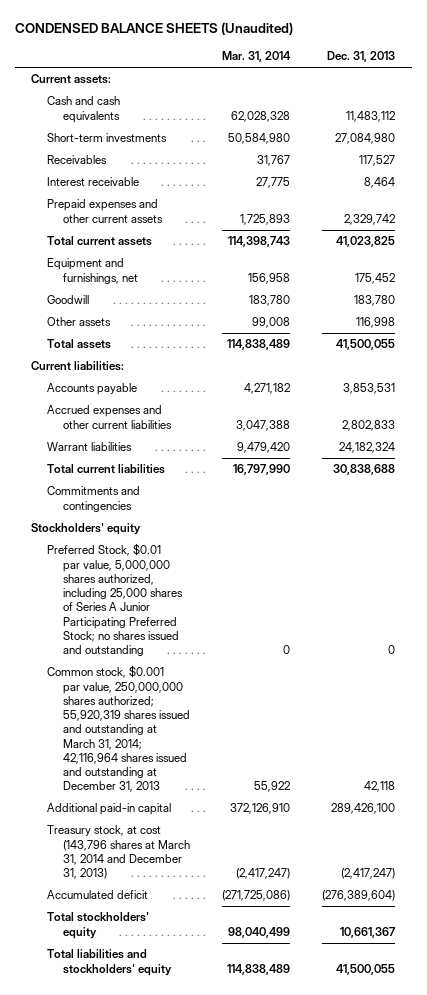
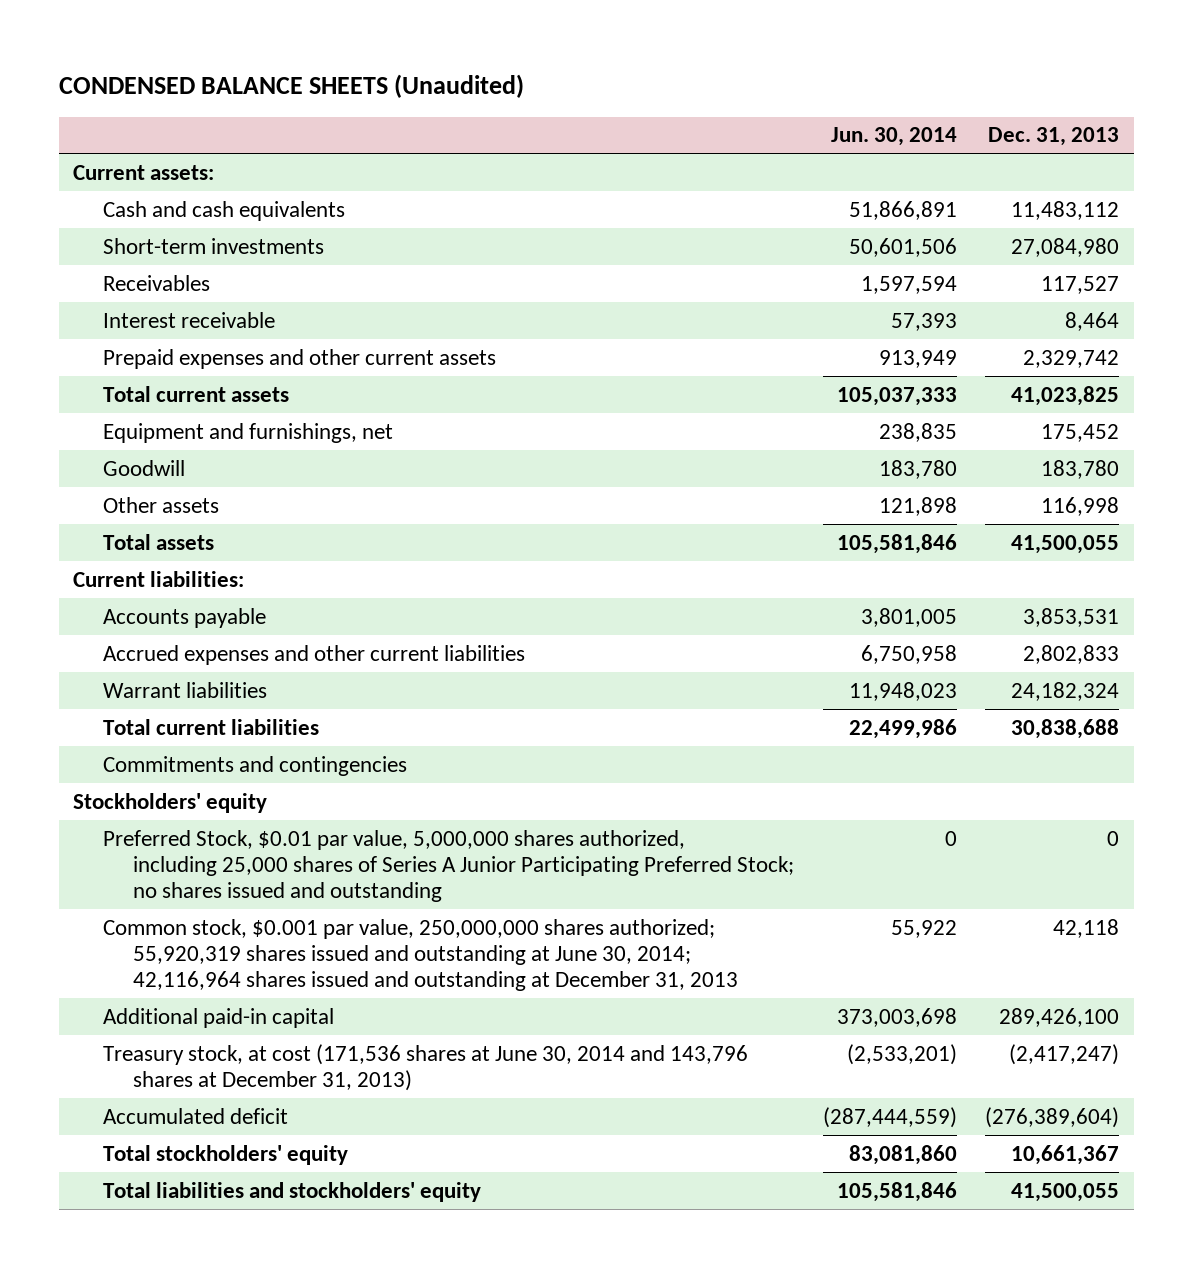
- | Mar. 31, 2014 | Dec. 31, 2013
+ | Jun. 30, 2014 | Dec. 31, 2013
- Common stock, $0.001 par value, 250,000,000 shares authorized; 55,920,319 shares issued and outstanding at March 31, 2014; 42,116,964 shares issued and outstanding at December 31, 2013 | 55,922 | 42,118
+ Common stock, $0.001 par value, 250,000,000 shares authorized; 55,920,319 shares issued and outstanding at June 30, 2014; 42,116,964 shares issued and outstanding at December 31, 2013 | 55,922 | 42,118
- Treasury stock, at cost (143,796 shares at March 31, 2014 and December 31, 2013) | (2,417,247) | (2,417,247)
+ Treasury stock, at cost (171,536 shares at June 30, 2014 and 143,796 shares at December 31, 2013) | (2,533,201) | (2,417,247)

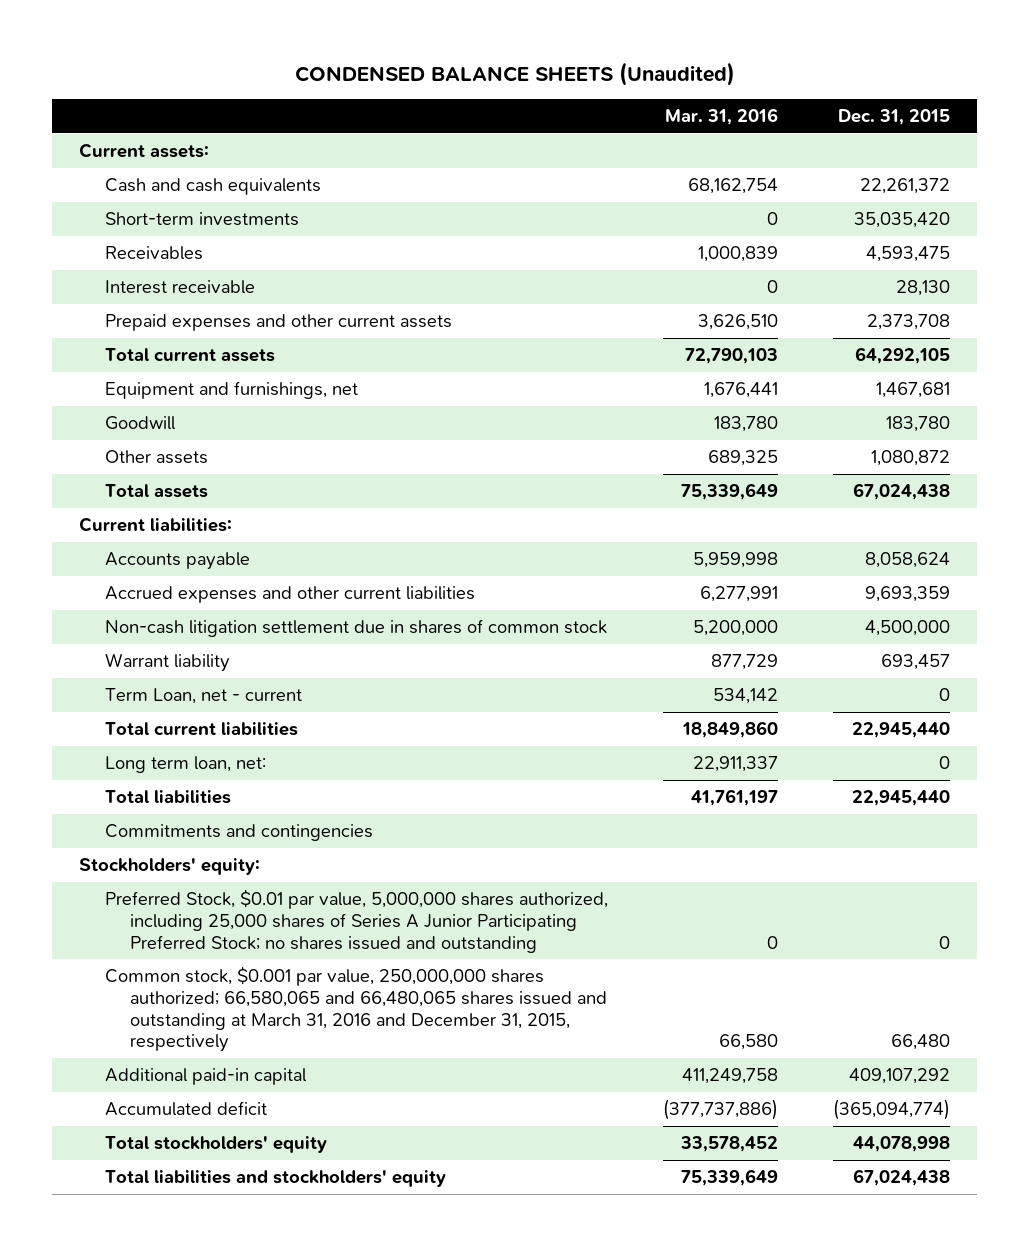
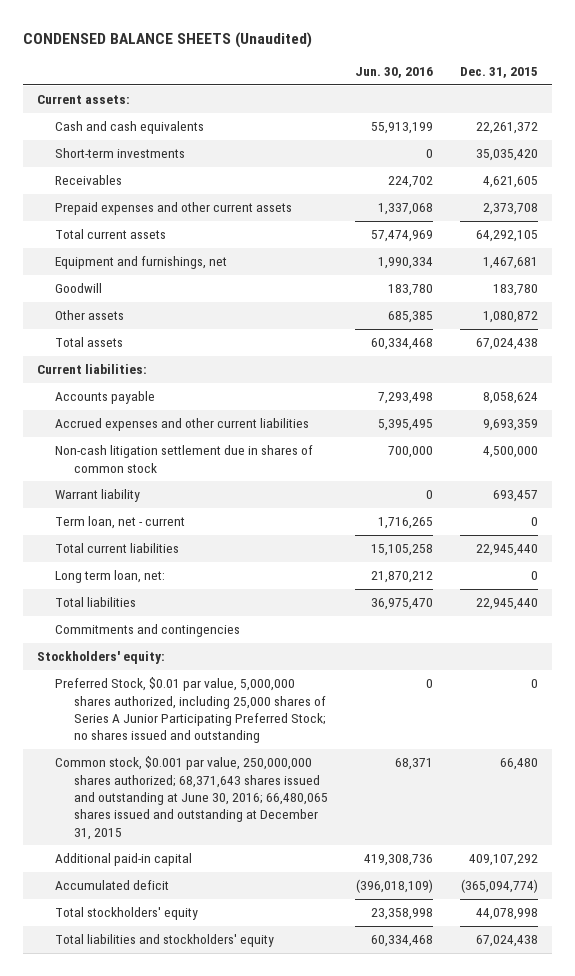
- | Mar. 31, 2016 | Dec. 31, 2015
+ | Jun. 30, 2016 | Dec. 31, 2015
- Receivables | 1,000,839 | 4,593,475
- Interest receivable | 0 | 28,130
+ Receivables | 224,702 | 4,621,605
- Term Loan, net - current | 534,142 | 0
+ Term loan, net - current | 1,716,265 | 0
- Common stock, $0.001 par value, 250,000,000 shares authorized; 66,580,065 and 66,480,065 shares issued and outstanding at March 31, 2016 and December 31, 2015, respectively | 66,580 | 66,480
+ Common stock, $0.001 par value, 250,000,000 shares authorized; 68,371,643 shares issued and outstanding at June 30, 2016; 66,480,065 shares issued and outstanding at December 31, 2015 | 68,371 | 66,480

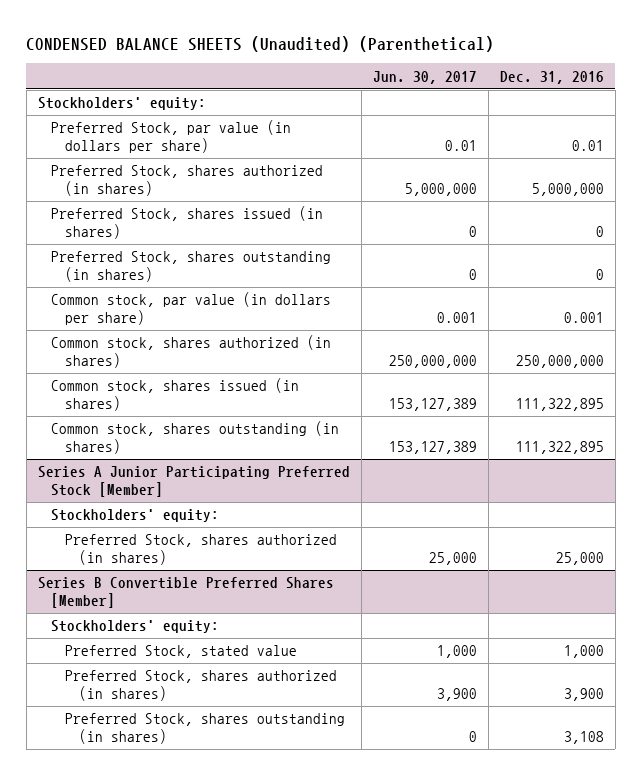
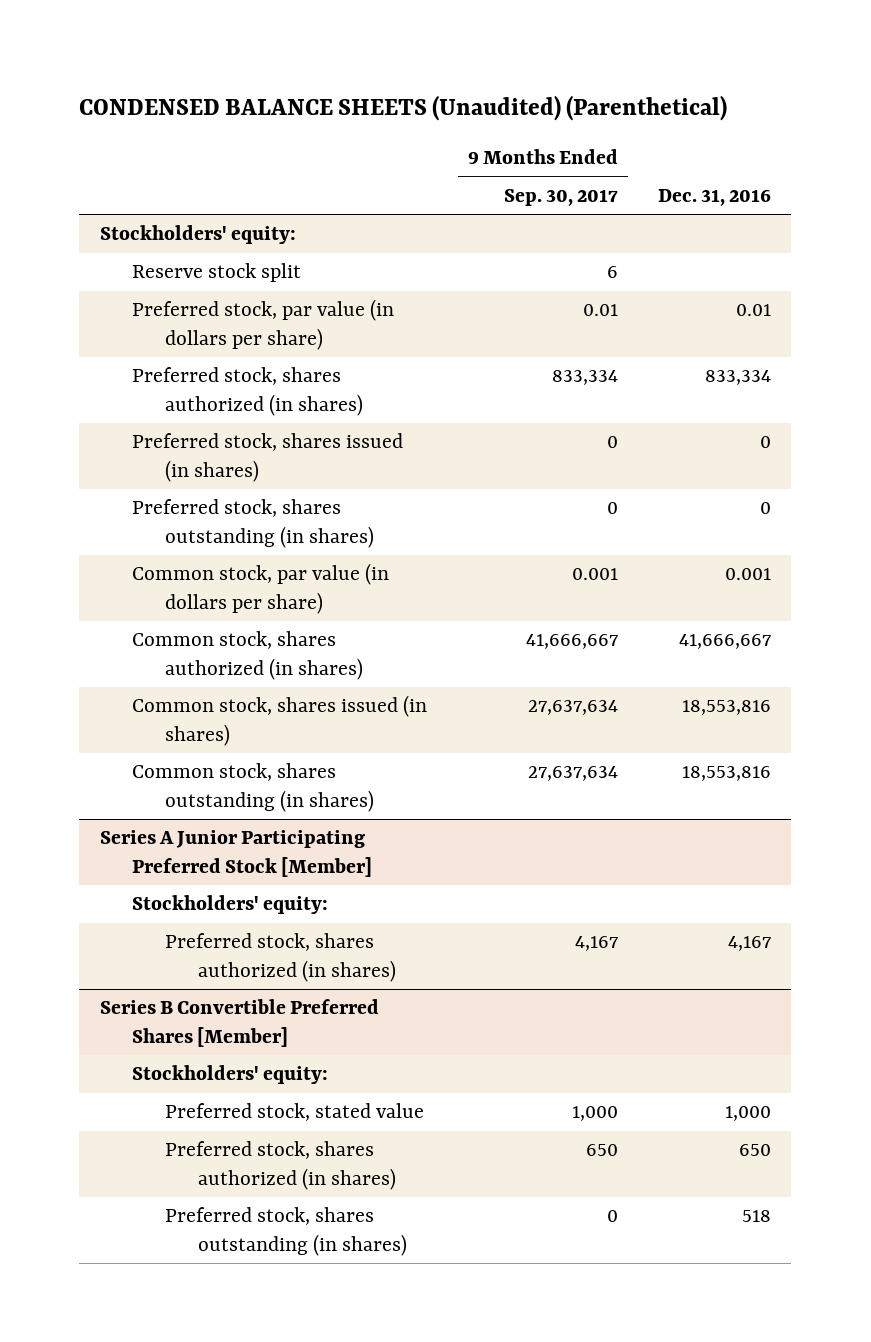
- | Jun. 30, 2017 | Dec. 31, 2016
+ | 9 Months Ended Sep. 30, 2017 | Dec. 31, 2016
- Preferred Stock, par value (in dollars per share) | 0.01 | 0.01
- Preferred Stock, shares authorized (in shares) | 5,000,000 | 5,000,000
- Preferred Stock, shares issued (in shares) | 0 | 0
- Preferred Stock, shares outstanding (in shares) | 0 | 0
+ Reserve stock split | 6 |
+ Preferred stock, par value (in dollars per share) | 0.01 | 0.01
+ Preferred stock, shares authorized (in shares) | 833,334 | 833,334
+ Preferred stock, shares issued (in shares) | 0 | 0
+ Preferred stock, shares outstanding (in shares) | 0 | 0
- Common stock, shares authorized (in shares) | 250,000,000 | 250,000,000
- Common stock, shares issued (in shares) | 153,127,389 | 111,322,895
- Common stock, shares outstanding (in shares) | 153,127,389 | 111,322,895
+ Common stock, shares authorized (in shares) | 41,666,667 | 41,666,667
+ Common stock, shares issued (in shares) | 27,637,634 | 18,553,816
+ Common stock, shares outstanding (in shares) | 27,637,634 | 18,553,816
@ Series A Junior Participating Preferred Stock [Member]
- Preferred Stock, shares authorized (in shares) | 25,000 | 25,000
+ Preferred stock, shares authorized (in shares) | 4,167 | 4,167
@ Series B Convertible Preferred Shares [Member]
- Preferred Stock, stated value | 1,000 | 1,000
- Preferred Stock, shares authorized (in shares) | 3,900 | 3,900
- Preferred Stock, shares outstanding (in shares) | 0 | 3,108
+ Preferred stock, stated value | 1,000 | 1,000
+ Preferred stock, shares authorized (in shares) | 650 | 650
+ Preferred stock, shares outstanding (in shares) | 0 | 518

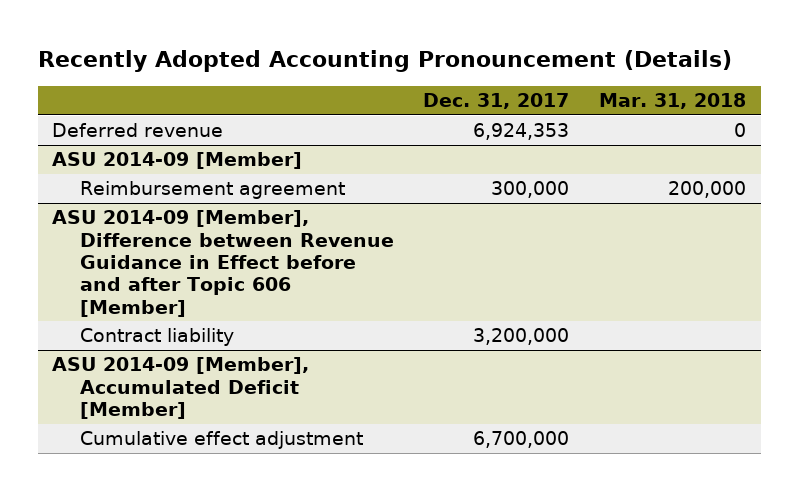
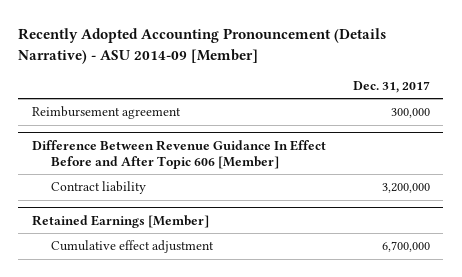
- Recently Adopted Accounting Pronouncement (Details)
+ Recently Adopted Accounting Pronouncement (Details Narrative) - ASU 2014-09 [Member]
- | Dec. 31, 2017 | Mar. 31, 2018
+ | Dec. 31, 2017
- Deferred revenue | 6,924,353 | 0
- ASU 2014-09 [Member]
- ASU 2014-09 [Member], Difference between Revenue Guidance in Effect before and after Topic 606 [Member]
+ Difference Between Revenue Guidance In Effect Before and After Topic 606 [Member]
- ASU 2014-09 [Member], Accumulated Deficit [Member]
+ Retained Earnings [Member]

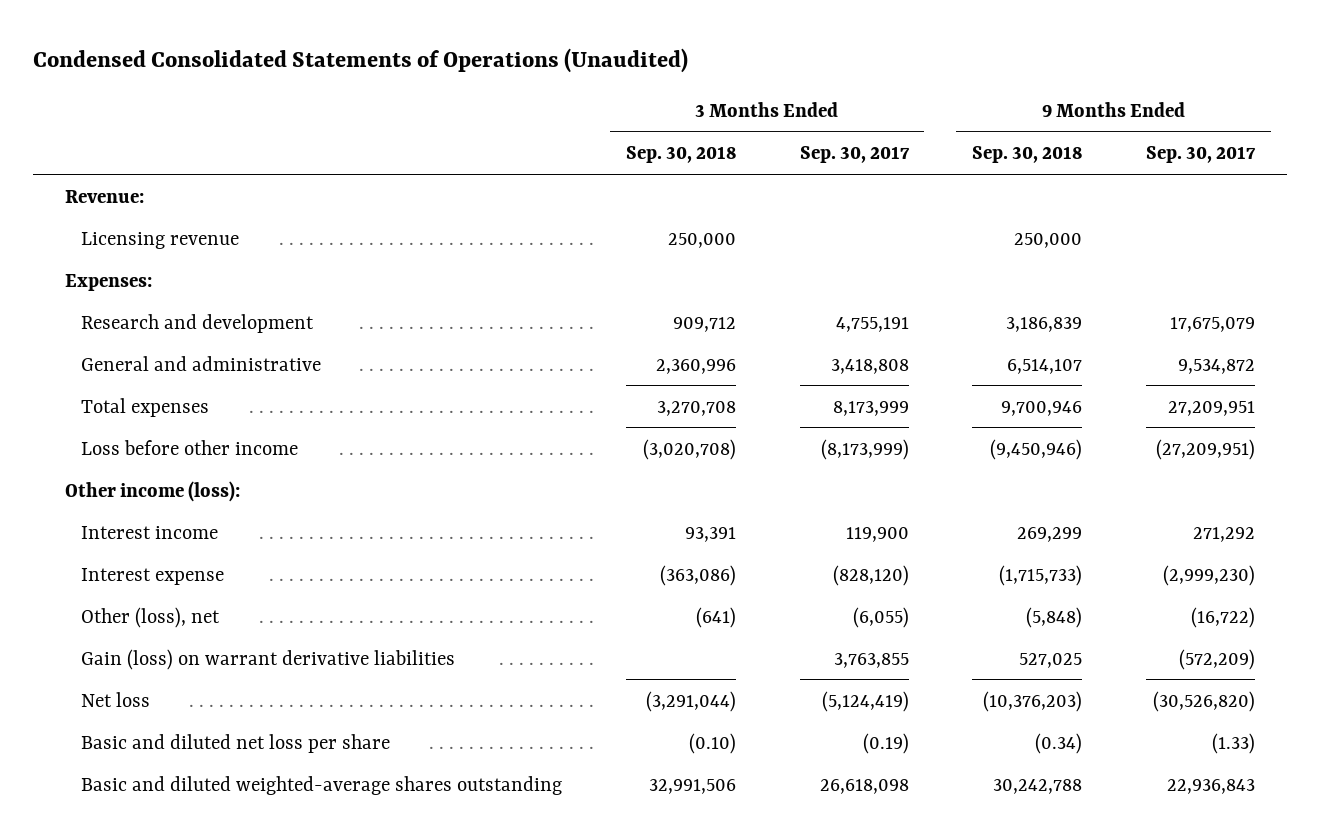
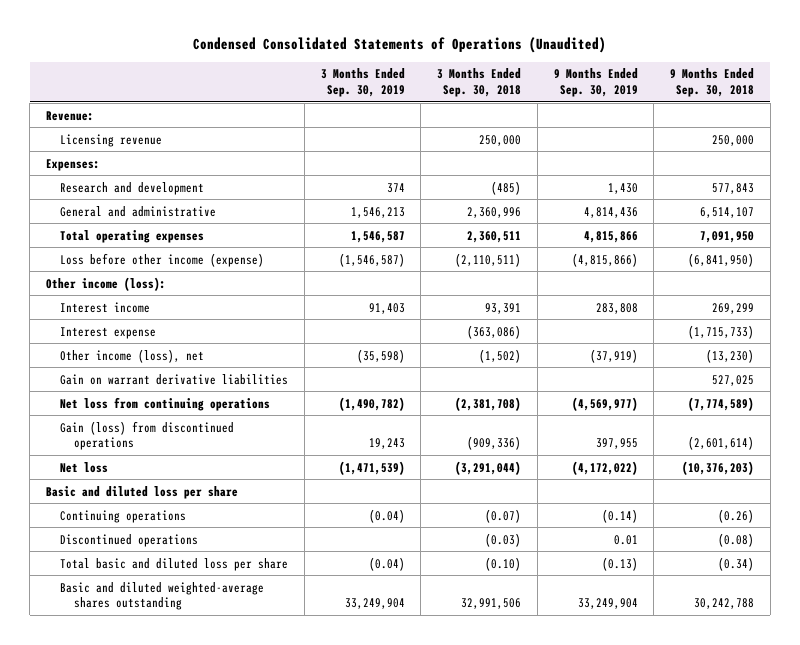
- | 3 Months Ended Sep. 30, 2018 | 3 Months Ended Sep. 30, 2017 | 9 Months Ended Sep. 30, 2018 | 9 Months Ended Sep. 30, 2017
+ | 3 Months Ended Sep. 30, 2019 | 3 Months Ended Sep. 30, 2018 | 9 Months Ended Sep. 30, 2019 | 9 Months Ended Sep. 30, 2018
- Research and development | 909,712 | 4,755,191 | 3,186,839 | 17,675,079
+ Research and development | 374 | (485) | 1,430 | 577,843
- Total expenses | 3,270,708 | 8,173,999 | 9,700,946 | 27,209,951
- Loss before other income | (3,020,708) | (8,173,999) | (9,450,946) | (27,209,951)
+ Total operating expenses | 1,546,587 | 2,360,511 | 4,815,866 | 7,091,950
+ Loss before other income (expense) | (1,546,587) | (2,110,511) | (4,815,866) | (6,841,950)
- Other (loss), net | (641) | (6,055) | (5,848) | (16,722)
- Gain (loss) on warrant derivative liabilities | | 3,763,855 | 527,025 | (572,209)
+ Other income (loss), net | (35,598) | (1,502) | (37,919) | (13,230)
+ Gain on warrant derivative liabilities | | | | 527,025
+ Net loss from continuing operations | (1,490,782) | (2,381,708) | (4,569,977) | (7,774,589)
+ Gain (loss) from discontinued operations | 19,243 | (909,336) | 397,955 | (2,601,614)
- Basic and diluted net loss per share | (0.10) | (0.19) | (0.34) | (1.33)
+ Basic and diluted loss per share
+ Continuing operations | (0.04) | (0.07) | (0.14) | (0.26)
+ Discontinued operations | | (0.03) | 0.01 | (0.08)
+ Total basic and diluted loss per share | (0.04) | (0.10) | (0.13) | (0.34)

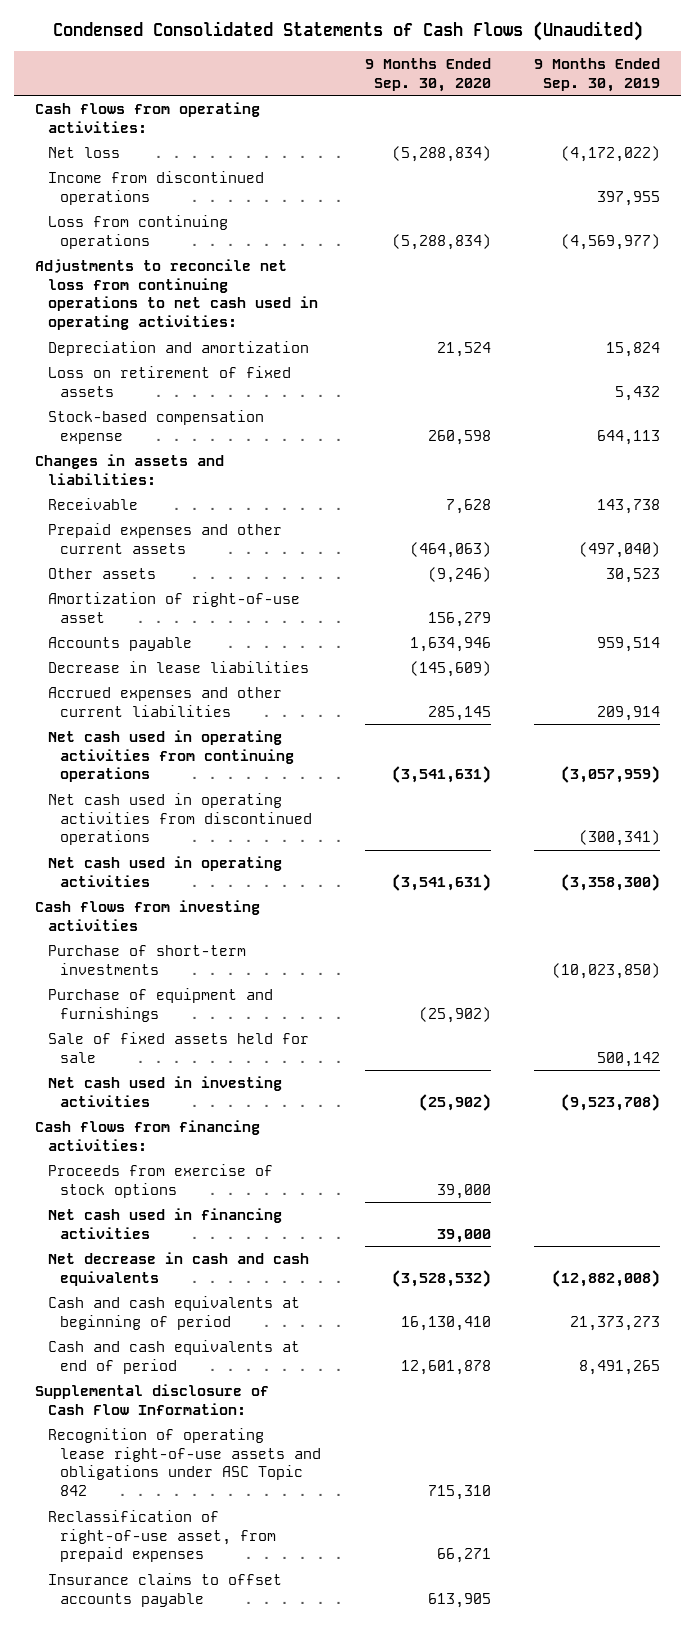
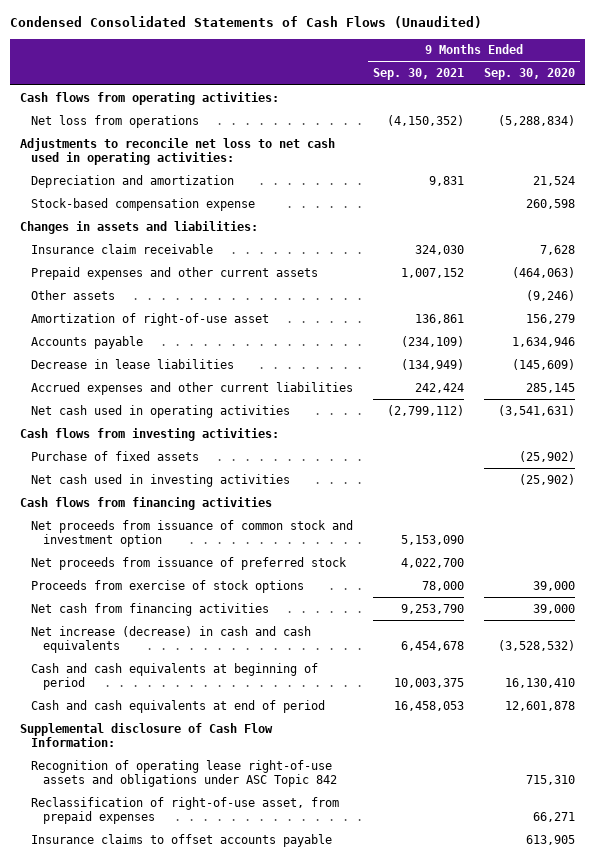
- | 9 Months Ended Sep. 30, 2020 | 9 Months Ended Sep. 30, 2019
+ | 9 Months Ended Sep. 30, 2021 | 9 Months Ended Sep. 30, 2020
- Net loss | (5,288,834) | (4,172,022)
- Income from discontinued operations | | 397,955
- Loss from continuing operations | (5,288,834) | (4,569,977)
- Adjustments to reconcile net loss from continuing operations to net cash used in operating activities:
+ Net loss from operations | (4,150,352) | (5,288,834)
+ Adjustments to reconcile net loss to net cash used in operating activities:
- Loss on retirement of fixed assets | | 5,432
- Receivable | 7,628 | 143,738
+ Insurance claim receivable | 324,030 | 7,628
- Net cash used in operating activities from continuing operations | (3,541,631) | (3,057,959)
- Net cash used in operating activities from discontinued operations | | (300,341)
- Cash flows from investing activities
- Purchase of short-term investments | | (10,023,850)
- Purchase of equipment and furnishings | (25,902) |
- Sale of fixed assets held for sale | | 500,142
+ Cash flows from investing activities:
+ Purchase of fixed assets | | (25,902)
- Cash flows from financing activities:
+ Cash flows from financing activities
+ Net proceeds from issuance of common stock and investment option | 5,153,090 |
+ Net proceeds from issuance of preferred stock | 4,022,700 |
- Net cash used in financing activities | 39,000 |
- Net decrease in cash and cash equivalents | (3,528,532) | (12,882,008)
+ Net cash from financing activities | 9,253,790 | 39,000
+ Net increase (decrease) in cash and cash equivalents | 6,454,678 | (3,528,532)

